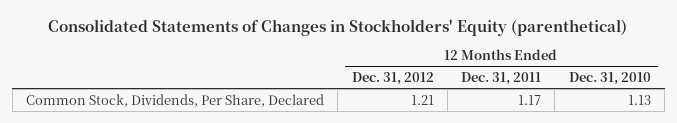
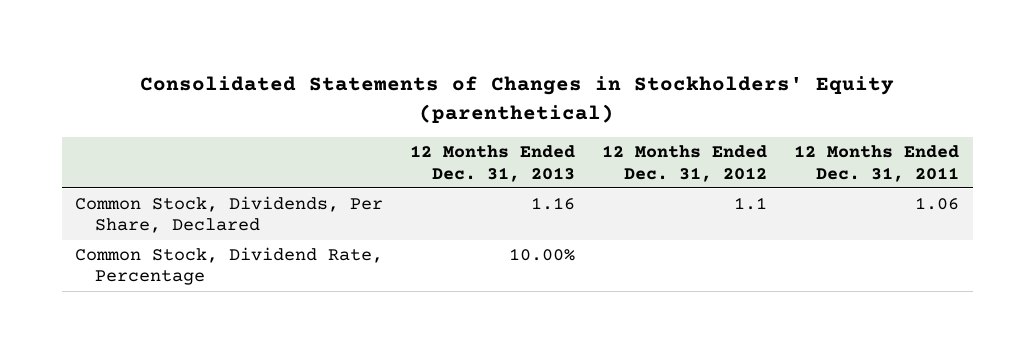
- | 12 Months Ended Dec. 31, 2012 | 12 Months Ended Dec. 31, 2011 | 12 Months Ended Dec. 31, 2010
+ | 12 Months Ended Dec. 31, 2013 | 12 Months Ended Dec. 31, 2012 | 12 Months Ended Dec. 31, 2011
- Common Stock, Dividends, Per Share, Declared | 1.21 | 1.17 | 1.13
+ Common Stock, Dividends, Per Share, Declared | 1.16 | 1.1 | 1.06
+ Common Stock, Dividend Rate, Percentage | 10.00% | |

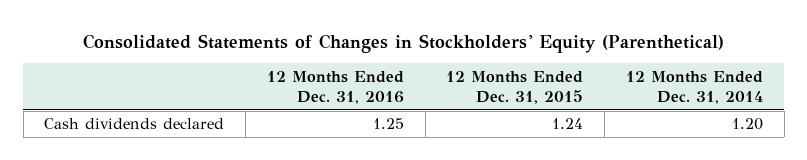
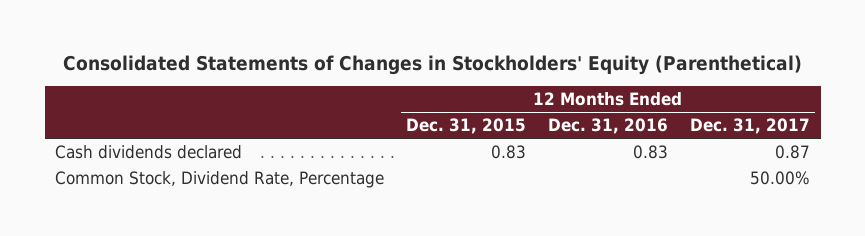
- | 12 Months Ended Dec. 31, 2016 | 12 Months Ended Dec. 31, 2015 | 12 Months Ended Dec. 31, 2014
+ | 12 Months Ended Dec. 31, 2015 | 12 Months Ended Dec. 31, 2016 | 12 Months Ended Dec. 31, 2017
- Cash dividends declared | 1.25 | 1.24 | 1.20
+ Cash dividends declared | 0.83 | 0.83 | 0.87
+ Common Stock, Dividend Rate, Percentage | | | 50.00%

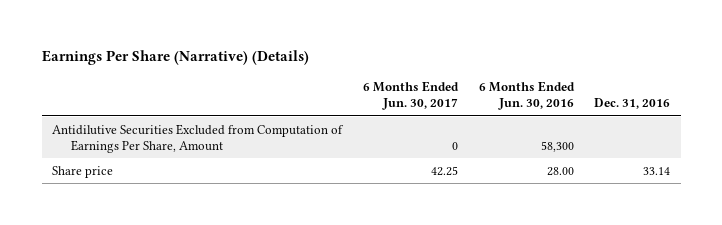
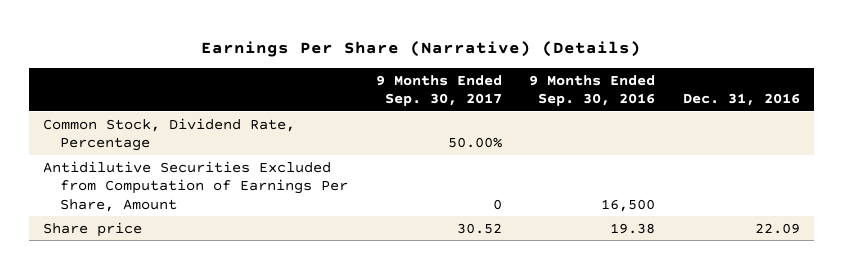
- | 6 Months Ended Jun. 30, 2017 | 6 Months Ended Jun. 30, 2016 | Dec. 31, 2016
+ | 9 Months Ended Sep. 30, 2017 | 9 Months Ended Sep. 30, 2016 | Dec. 31, 2016
+ Common Stock, Dividend Rate, Percentage | 50.00% | |
- Share price | 42.25 | 28.00 | 33.14
+ Share price | 30.52 | 19.38 | 22.09

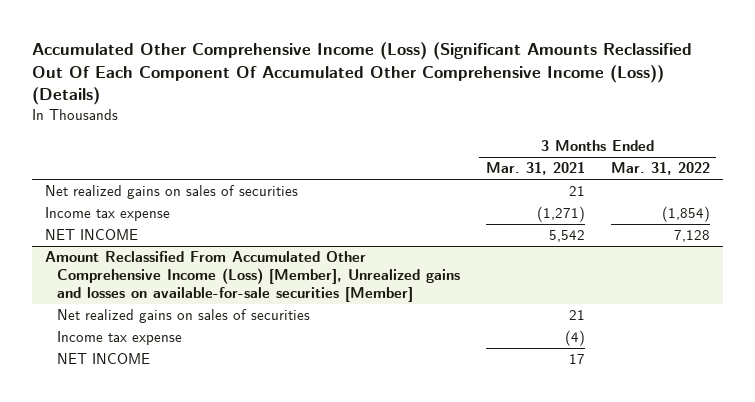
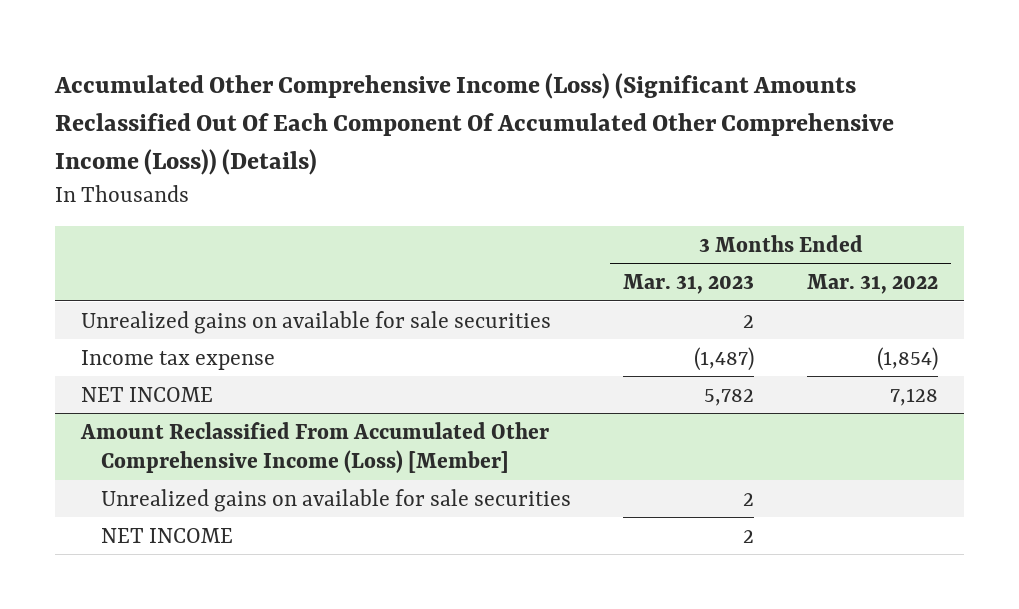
- | 3 Months Ended Mar. 31, 2021 | 3 Months Ended Mar. 31, 2022
+ | 3 Months Ended Mar. 31, 2023 | 3 Months Ended Mar. 31, 2022
- Net realized gains on sales of securities | 21 |
+ Unrealized gains on available for sale securities | 2 |
- Amount Reclassified From Accumulated Other Comprehensive Income (Loss) [Member], Unrealized gains and losses on available-for-sale securities [Member]
- Net realized gains on sales of securities | 21 |
- Income tax expense | (4) |
+ Amount Reclassified From Accumulated Other Comprehensive Income (Loss) [Member]
+ Unrealized gains on available for sale securities | 2 |

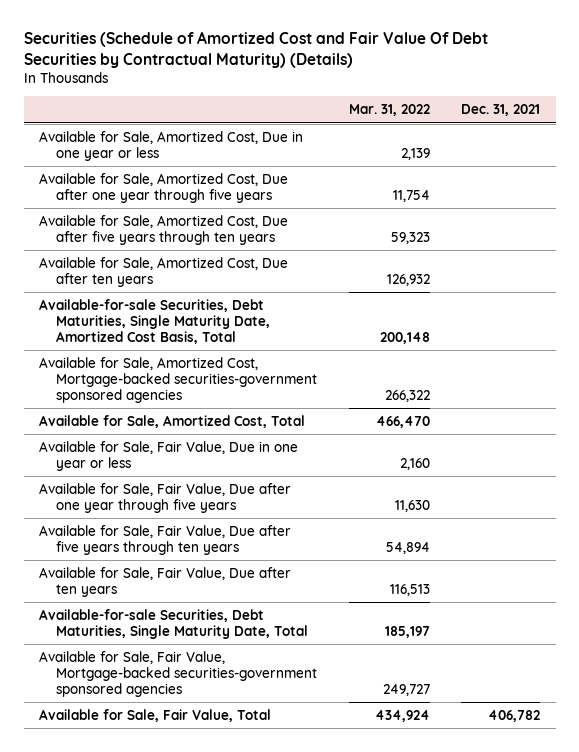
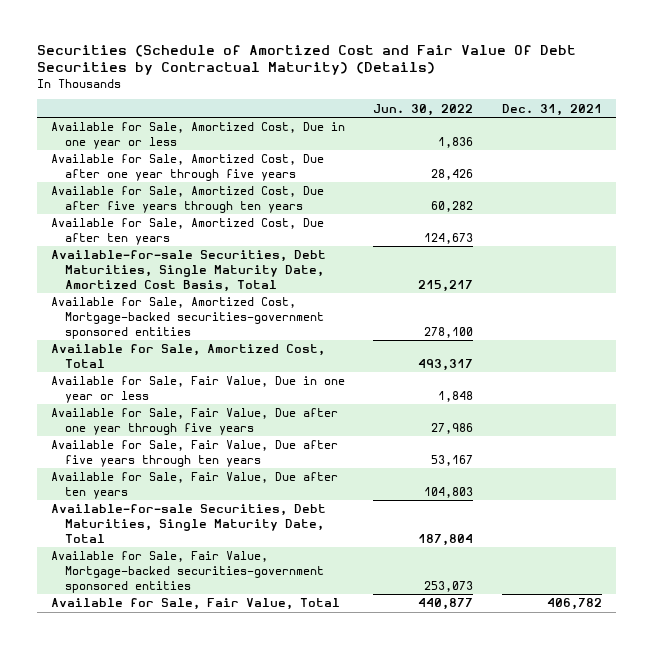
- | Mar. 31, 2022 | Dec. 31, 2021
+ | Jun. 30, 2022 | Dec. 31, 2021
- Available for Sale, Amortized Cost, Mortgage-backed securities-government sponsored agencies | 266,322 |
+ Available for Sale, Amortized Cost, Mortgage-backed securities-government sponsored entities | 278,100 |
- Available for Sale, Fair Value, Mortgage-backed securities-government sponsored agencies | 249,727 |
+ Available for Sale, Fair Value, Mortgage-backed securities-government sponsored entities | 253,073 |

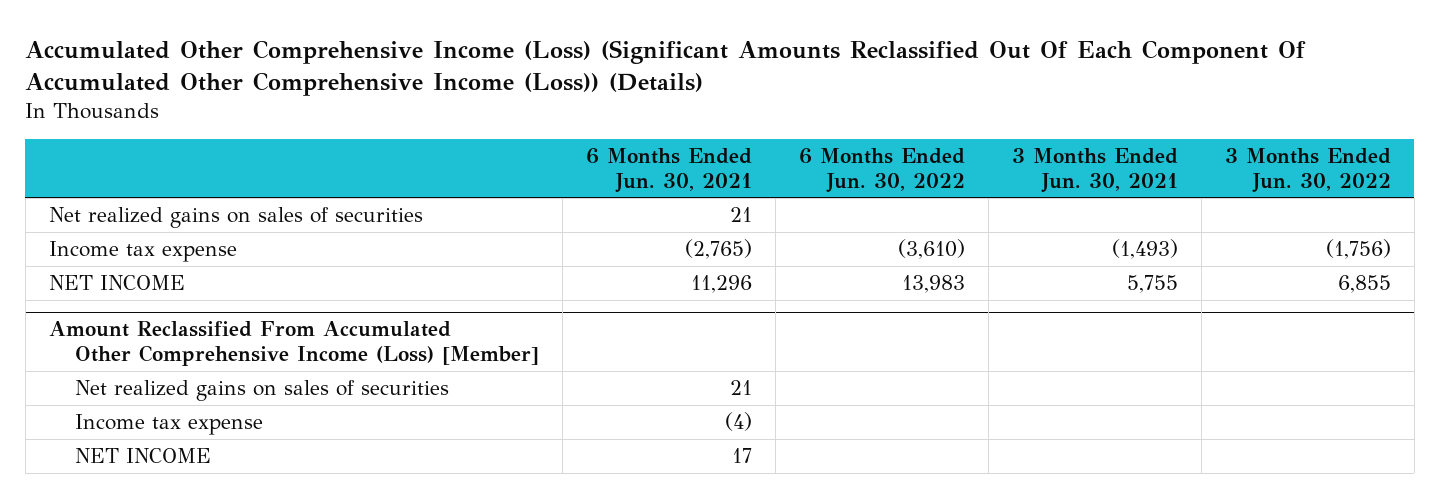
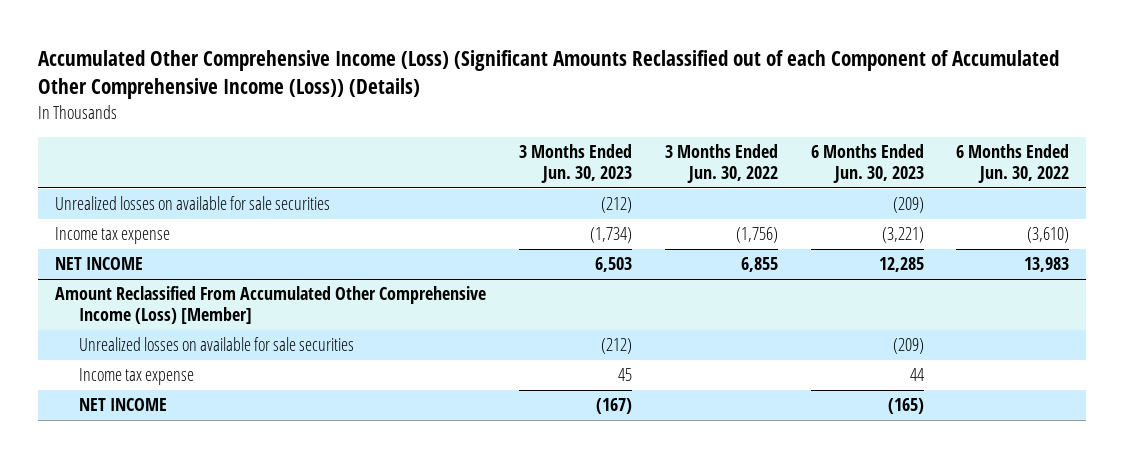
- Accumulated Other Comprehensive Income (Loss) (Significant Amounts Reclassified Out Of Each Component Of Accumulated Other Comprehensive Income (Loss)) (Details)
+ Accumulated Other Comprehensive Income (Loss) (Significant Amounts Reclassified out of each Component of Accumulated Other Comprehensive Income (Loss)) (Details)
- | 6 Months Ended Jun. 30, 2021 | 6 Months Ended Jun. 30, 2022 | 3 Months Ended Jun. 30, 2021 | 3 Months Ended Jun. 30, 2022
+ | 3 Months Ended Jun. 30, 2023 | 3 Months Ended Jun. 30, 2022 | 6 Months Ended Jun. 30, 2023 | 6 Months Ended Jun. 30, 2022
- Net realized gains on sales of securities | 21 | | |
+ Unrealized losses on available for sale securities | (212) | | (209) |
@ Amount Reclassified From Accumulated Other Comprehensive Income (Loss) [Member]
- Net realized gains on sales of securities | 21 | | |
+ Unrealized losses on available for sale securities | (212) | | (209) |

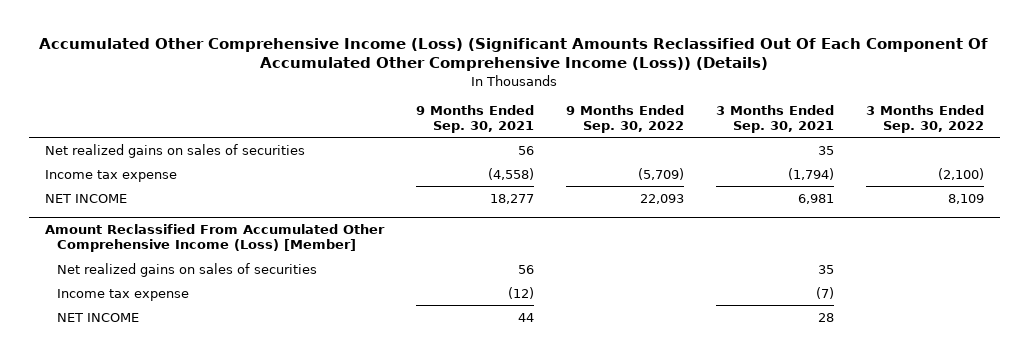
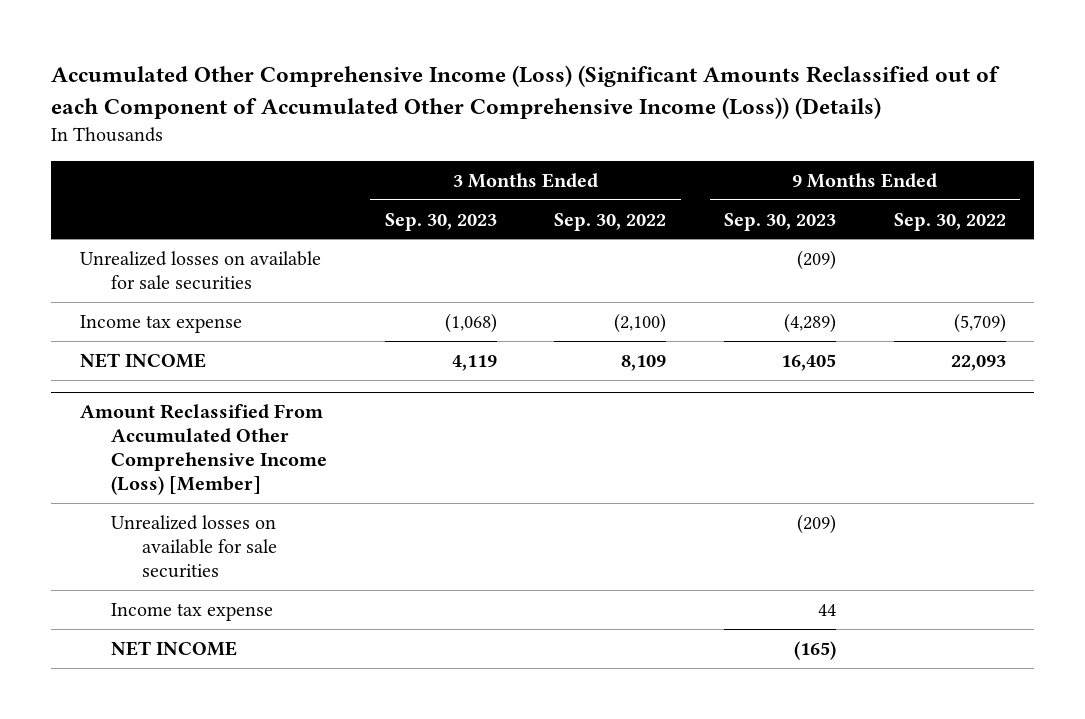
- Accumulated Other Comprehensive Income (Loss) (Significant Amounts Reclassified Out Of Each Component Of Accumulated Other Comprehensive Income (Loss)) (Details)
+ Accumulated Other Comprehensive Income (Loss) (Significant Amounts Reclassified out of each Component of Accumulated Other Comprehensive Income (Loss)) (Details)
- | 9 Months Ended Sep. 30, 2021 | 9 Months Ended Sep. 30, 2022 | 3 Months Ended Sep. 30, 2021 | 3 Months Ended Sep. 30, 2022
+ | 3 Months Ended Sep. 30, 2023 | 3 Months Ended Sep. 30, 2022 | 9 Months Ended Sep. 30, 2023 | 9 Months Ended Sep. 30, 2022
- Net realized gains on sales of securities | 56 | | 35 |
+ Unrealized losses on available for sale securities | | | (209) |
@ Amount Reclassified From Accumulated Other Comprehensive Income (Loss) [Member]
- Net realized gains on sales of securities | 56 | | 35 |
+ Unrealized losses on available for sale securities | | | (209) |

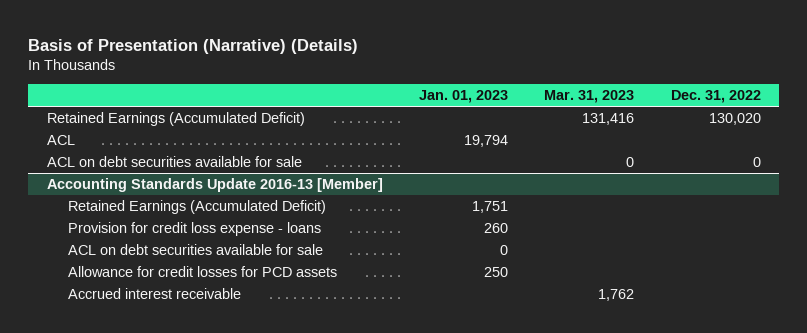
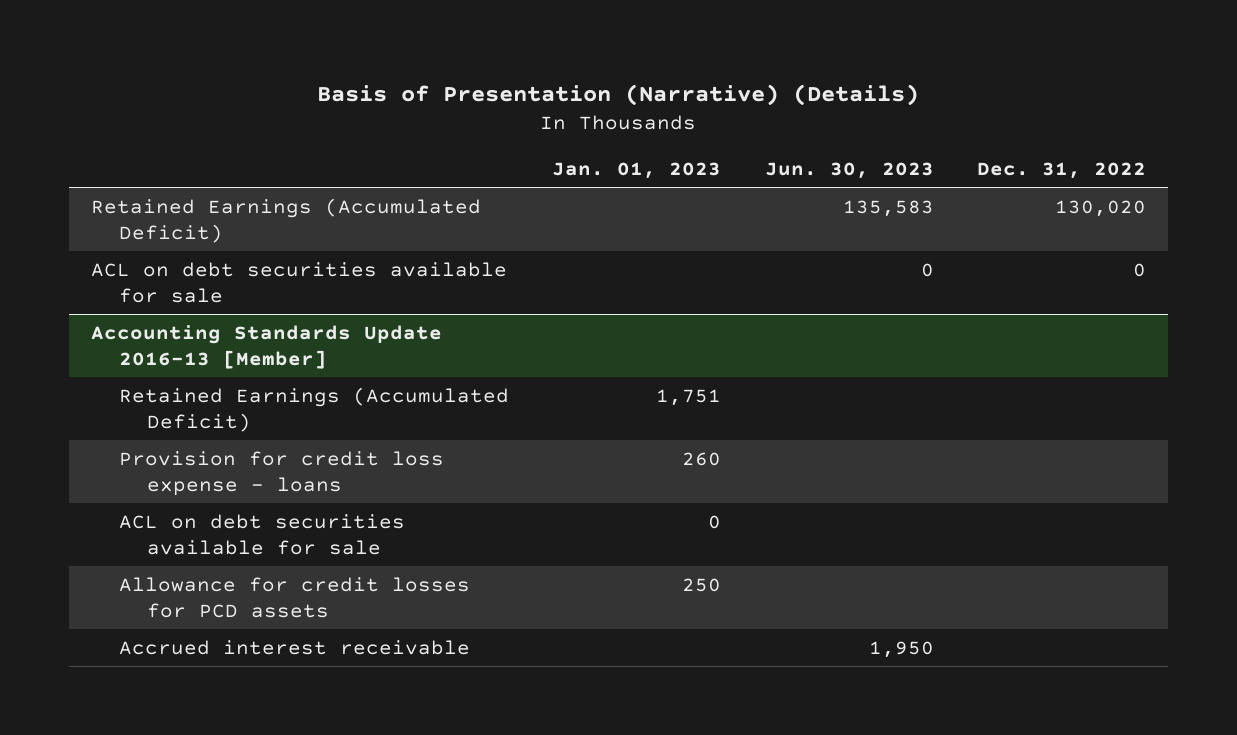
- | Jan. 01, 2023 | Mar. 31, 2023 | Dec. 31, 2022
+ | Jan. 01, 2023 | Jun. 30, 2023 | Dec. 31, 2022
- ACL | 19,794 | |

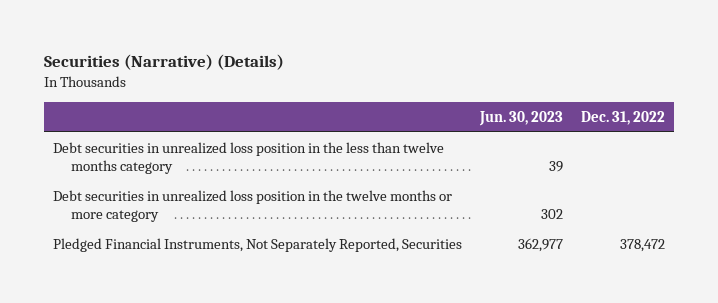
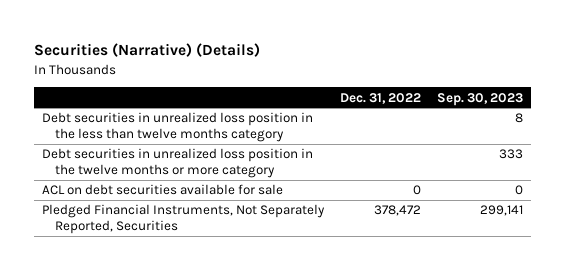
- | Jun. 30, 2023 | Dec. 31, 2022
+ | Dec. 31, 2022 | Sep. 30, 2023
+ ACL on debt securities available for sale | 0 | 0

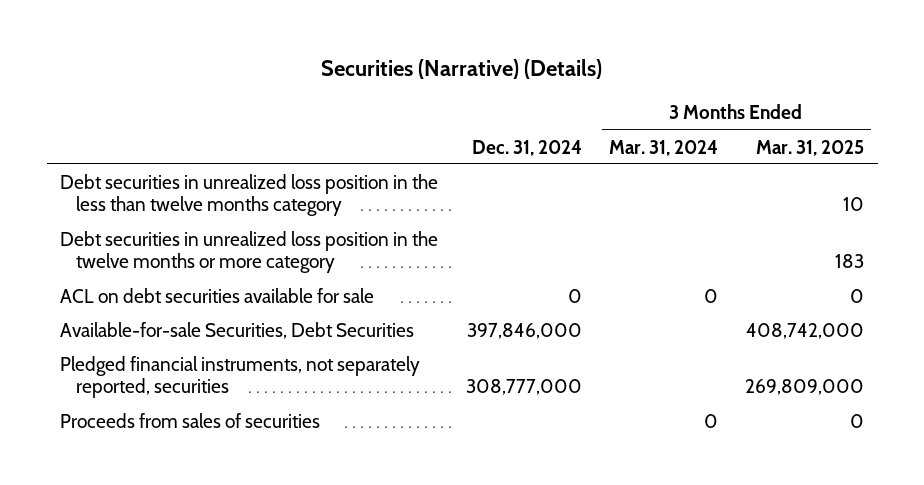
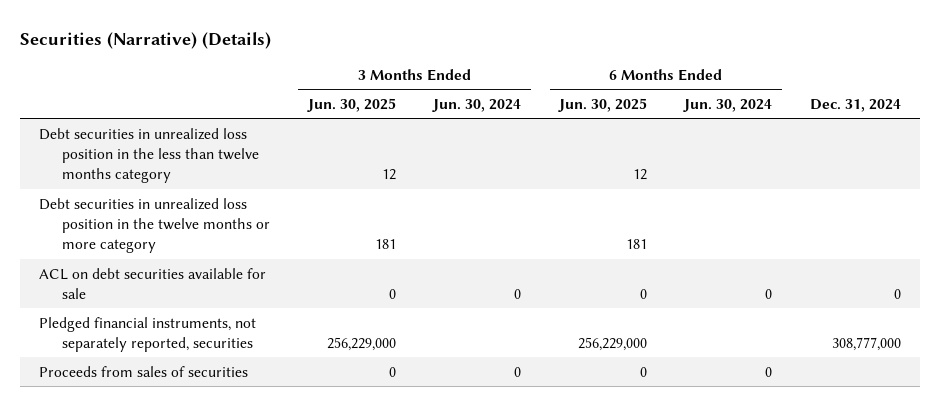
- | Dec. 31, 2024 | 3 Months Ended Mar. 31, 2024 | 3 Months Ended Mar. 31, 2025
+ | 3 Months Ended Jun. 30, 2025 | 3 Months Ended Jun. 30, 2024 | 6 Months Ended Jun. 30, 2025 | 6 Months Ended Jun. 30, 2024 | Dec. 31, 2024
- Available-for-sale Securities, Debt Securities | 397,846,000 | | 408,742,000

